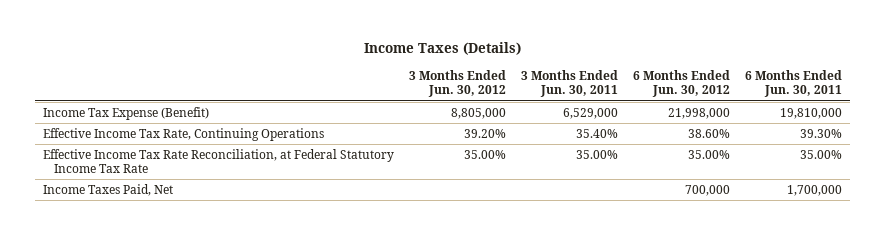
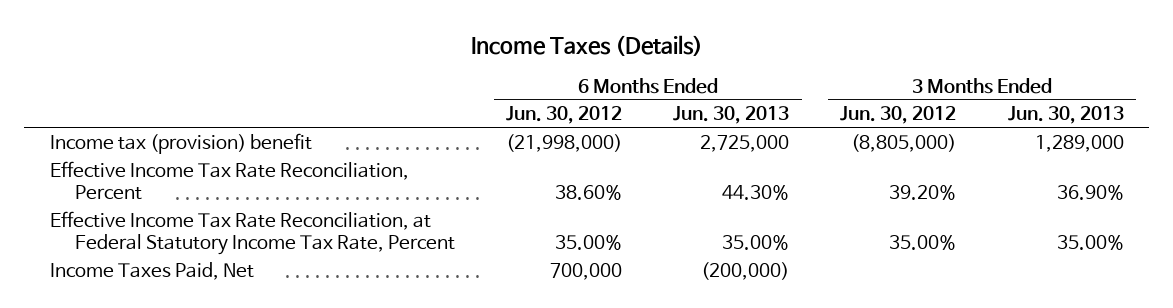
- | 3 Months Ended Jun. 30, 2012 | 3 Months Ended Jun. 30, 2011 | 6 Months Ended Jun. 30, 2012 | 6 Months Ended Jun. 30, 2011
+ | 6 Months Ended Jun. 30, 2012 | 6 Months Ended Jun. 30, 2013 | 3 Months Ended Jun. 30, 2012 | 3 Months Ended Jun. 30, 2013
- Income Tax Expense (Benefit) | 8,805,000 | 6,529,000 | 21,998,000 | 19,810,000
- Effective Income Tax Rate, Continuing Operations | 39.20% | 35.40% | 38.60% | 39.30%
- Effective Income Tax Rate Reconciliation, at Federal Statutory Income Tax Rate | 35.00% | 35.00% | 35.00% | 35.00%
+ Income tax (provision) benefit | (21,998,000) | 2,725,000 | (8,805,000) | 1,289,000
+ Effective Income Tax Rate Reconciliation, Percent | 38.60% | 44.30% | 39.20% | 36.90%
+ Effective Income Tax Rate Reconciliation, at Federal Statutory Income Tax Rate, Percent | 35.00% | 35.00% | 35.00% | 35.00%

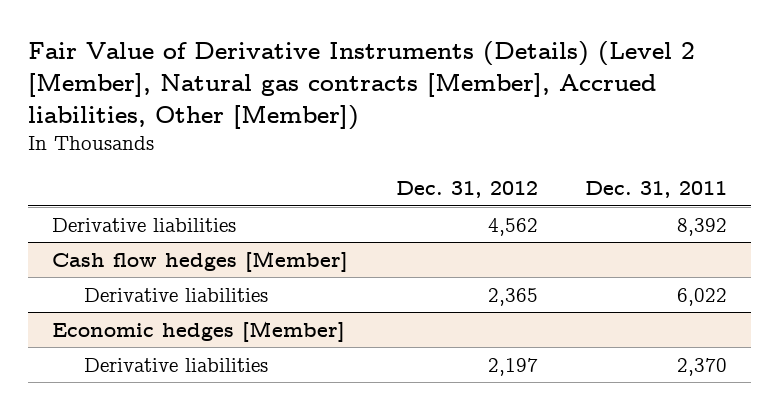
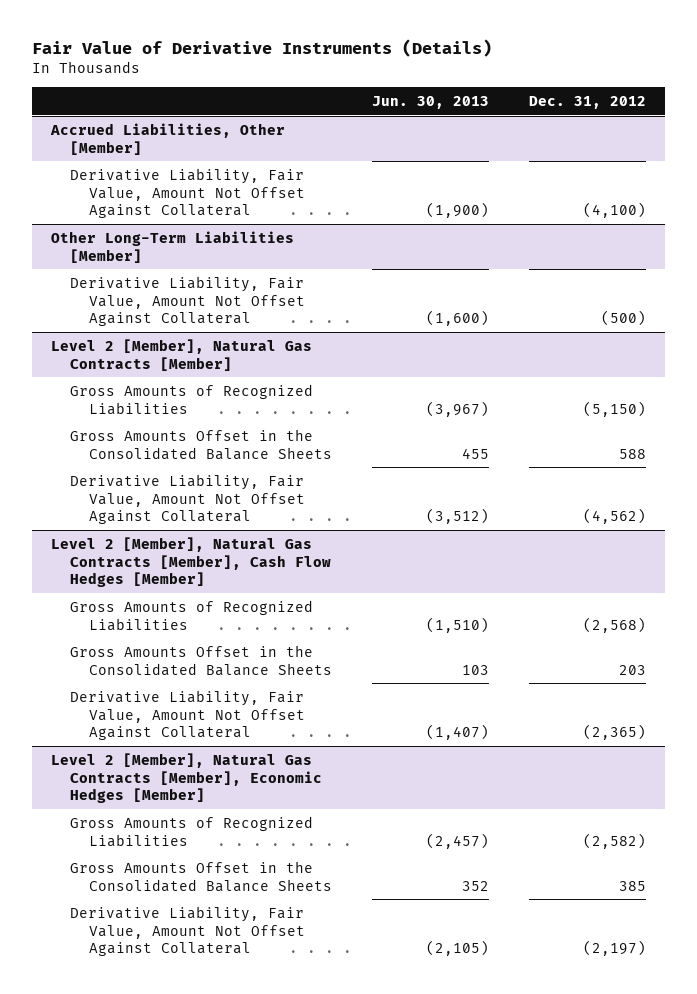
- Fair Value of Derivative Instruments (Details) (Level 2 [Member], Natural gas contracts [Member], Accrued liabilities, Other [Member])
+ Fair Value of Derivative Instruments (Details)
- | Dec. 31, 2012 | Dec. 31, 2011
+ | Jun. 30, 2013 | Dec. 31, 2012
- Derivative liabilities | 4,562 | 8,392
- Cash flow hedges [Member]
- Derivative liabilities | 2,365 | 6,022
- Economic hedges [Member]
- Derivative liabilities | 2,197 | 2,370
+ Accrued Liabilities, Other [Member]
+ Derivative Liability, Fair Value, Amount Not Offset Against Collateral | (1,900) | (4,100)
+ Other Long-Term Liabilities [Member]
+ Derivative Liability, Fair Value, Amount Not Offset Against Collateral | (1,600) | (500)
+ Level 2 [Member], Natural Gas Contracts [Member]
+ Gross Amounts of Recognized Liabilities | (3,967) | (5,150)
+ Gross Amounts Offset in the Consolidated Balance Sheets | 455 | 588
+ Derivative Liability, Fair Value, Amount Not Offset Against Collateral | (3,512) | (4,562)
+ Level 2 [Member], Natural Gas Contracts [Member], Cash Flow Hedges [Member]
+ Gross Amounts of Recognized Liabilities | (1,510) | (2,568)
+ Gross Amounts Offset in the Consolidated Balance Sheets | 103 | 203
+ Derivative Liability, Fair Value, Amount Not Offset Against Collateral | (1,407) | (2,365)
+ Level 2 [Member], Natural Gas Contracts [Member], Economic Hedges [Member]
+ Gross Amounts of Recognized Liabilities | (2,457) | (2,582)
+ Gross Amounts Offset in the Consolidated Balance Sheets | 352 | 385
+ Derivative Liability, Fair Value, Amount Not Offset Against Collateral | (2,105) | (2,197)

